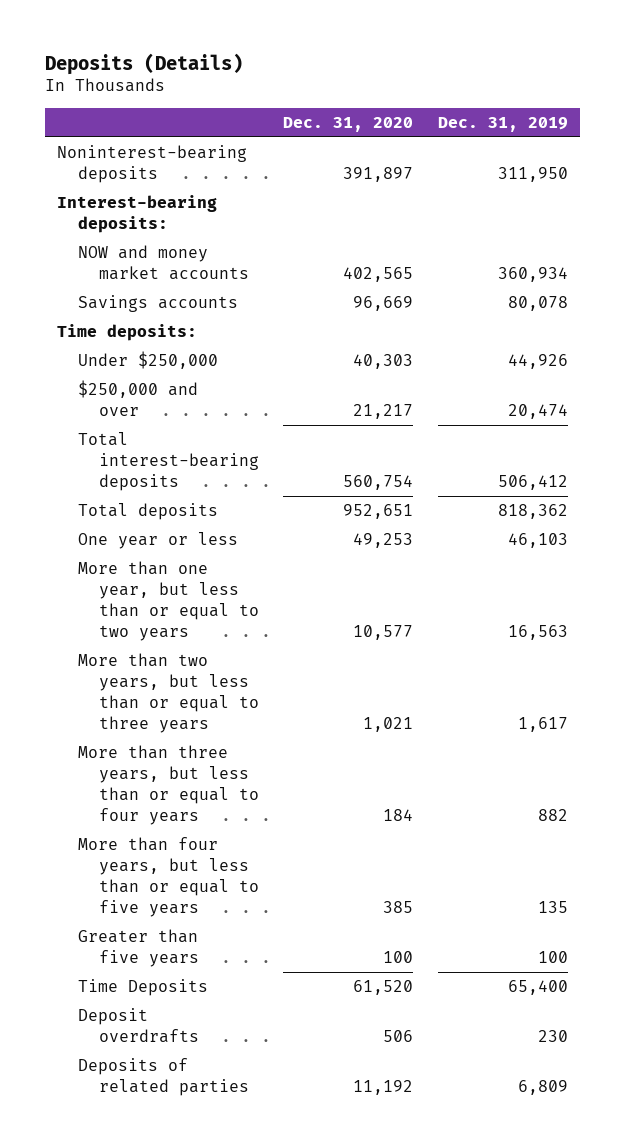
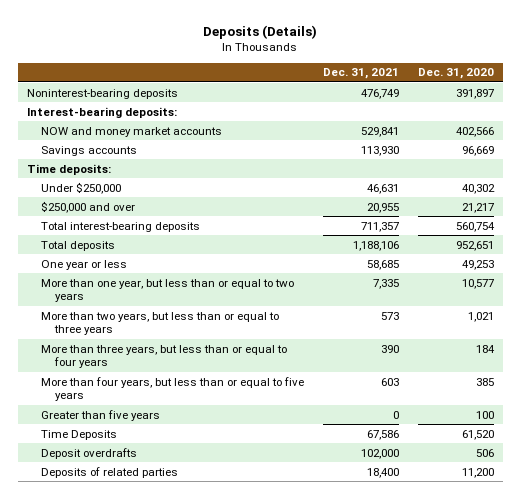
- | Dec. 31, 2020 | Dec. 31, 2019
+ | Dec. 31, 2021 | Dec. 31, 2020
- NOW and money market accounts | 402,565 | 360,934
+ NOW and money market accounts | 529,841 | 402,566
- Under $250,000 | 40,303 | 44,926
+ Under $250,000 | 46,631 | 40,302
- Deposits of related parties | 11,192 | 6,809
+ Deposits of related parties | 18,400 | 11,200

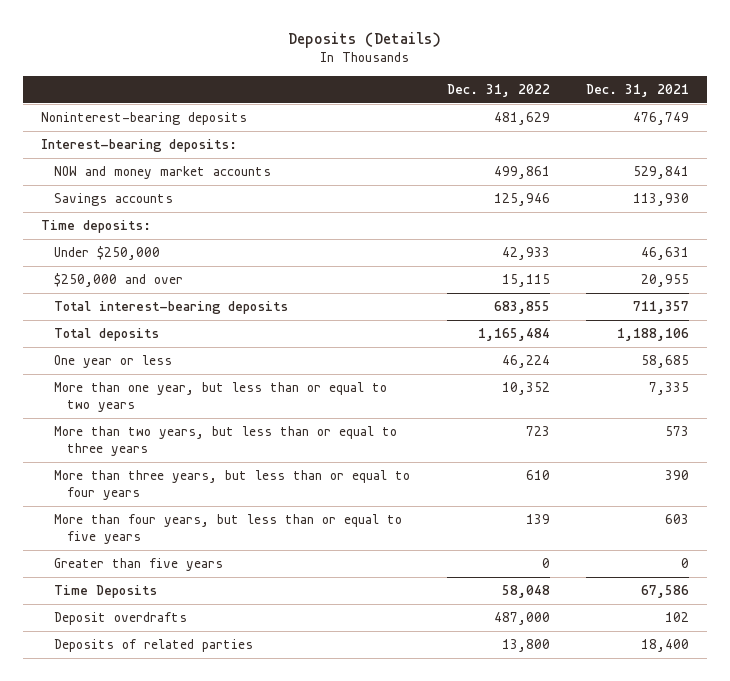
- | Dec. 31, 2021 | Dec. 31, 2020
+ | Dec. 31, 2022 | Dec. 31, 2021
- Deposit overdrafts | 102,000 | 506
+ Deposit overdrafts | 487,000 | 102

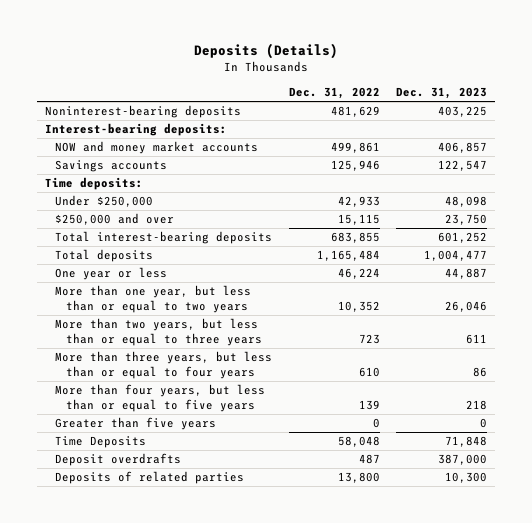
- | Dec. 31, 2022 | Dec. 31, 2021
+ | Dec. 31, 2022 | Dec. 31, 2023
- Deposit overdrafts | 487,000 | 102
+ Deposit overdrafts | 487 | 387,000

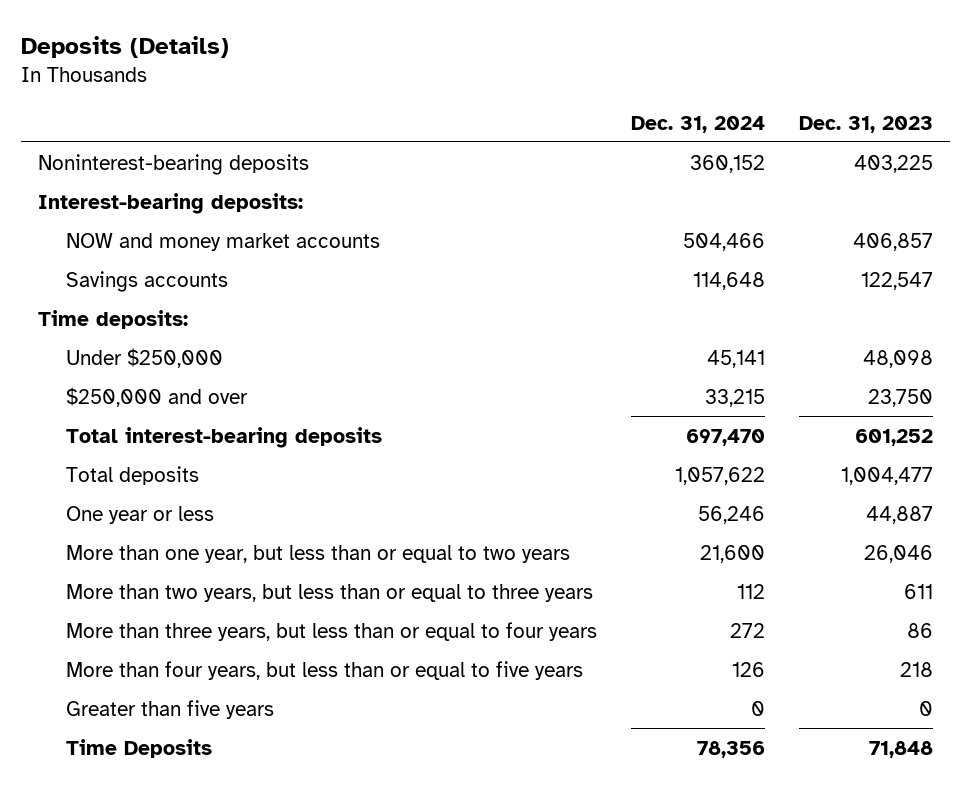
- | Dec. 31, 2022 | Dec. 31, 2023
+ | Dec. 31, 2024 | Dec. 31, 2023
- Deposit overdrafts | 487 | 387,000
- Deposits of related parties | 13,800 | 10,300

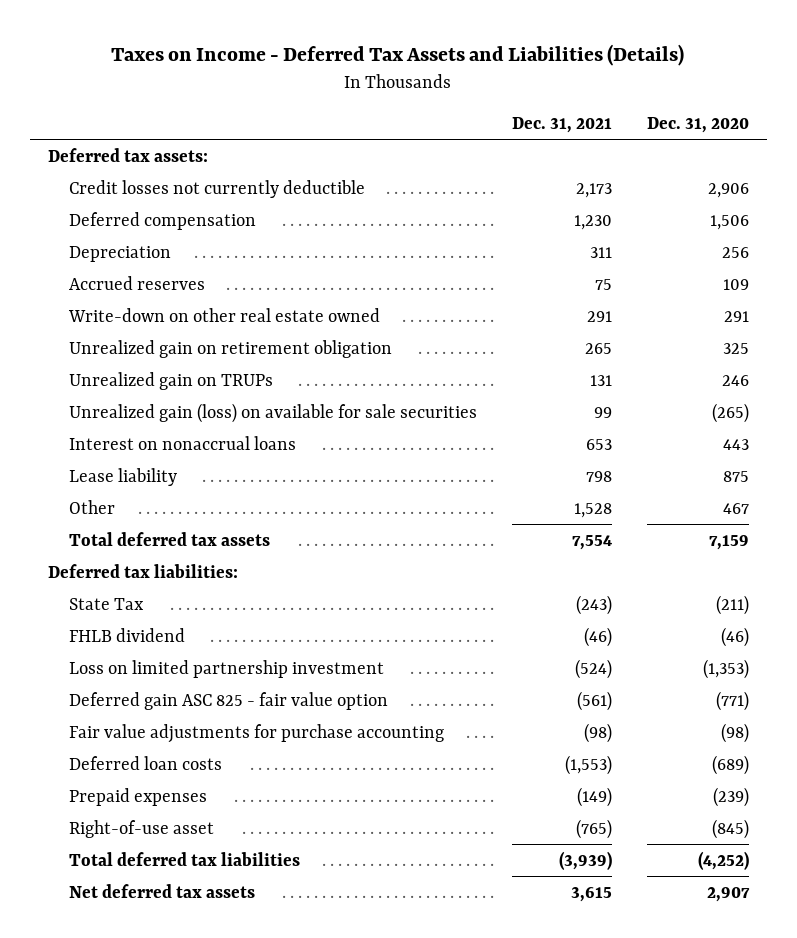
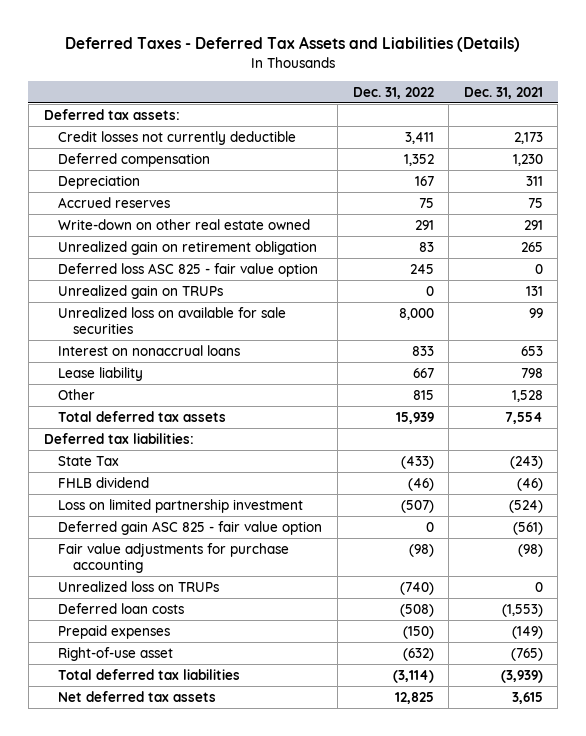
- Taxes on Income - Deferred Tax Assets and Liabilities (Details)
+ Deferred Taxes - Deferred Tax Assets and Liabilities (Details)
- | Dec. 31, 2021 | Dec. 31, 2020
+ | Dec. 31, 2022 | Dec. 31, 2021
+ Deferred loss ASC 825 - fair value option | 245 | 0
- Unrealized gain (loss) on available for sale securities | 99 | (265)
+ Unrealized loss on available for sale securities | 8,000 | 99
+ Unrealized loss on TRUPs | (740) | 0

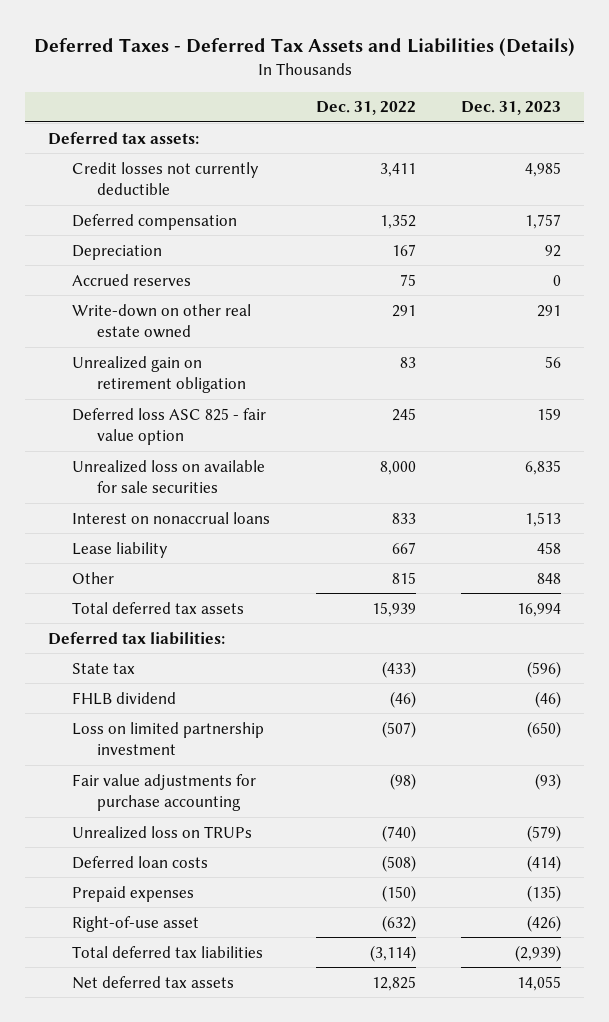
- | Dec. 31, 2022 | Dec. 31, 2021
+ | Dec. 31, 2022 | Dec. 31, 2023
- Unrealized gain on TRUPs | 0 | 131
- State Tax | (433) | (243)
+ State tax | (433) | (596)
- Deferred gain ASC 825 - fair value option | 0 | (561)

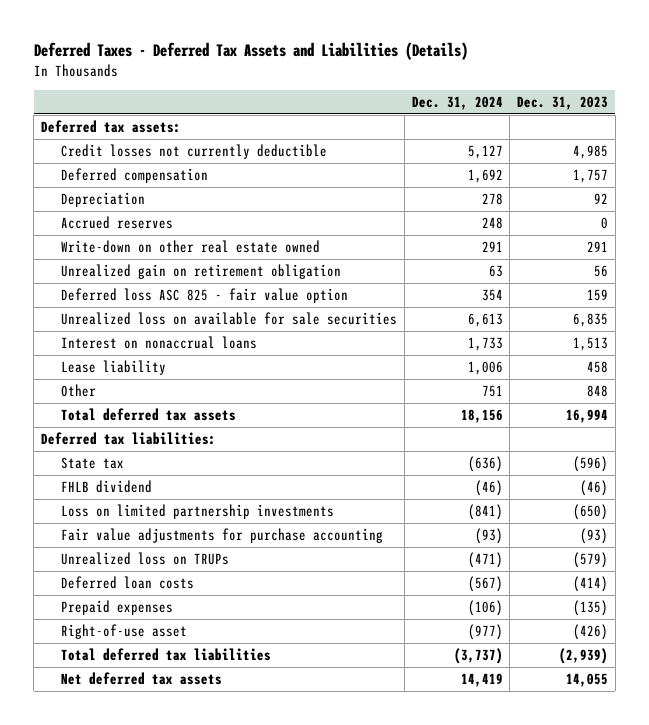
- | Dec. 31, 2022 | Dec. 31, 2023
+ | Dec. 31, 2024 | Dec. 31, 2023
- Loss on limited partnership investment | (507) | (650)
+ Loss on limited partnership investments | (841) | (650)

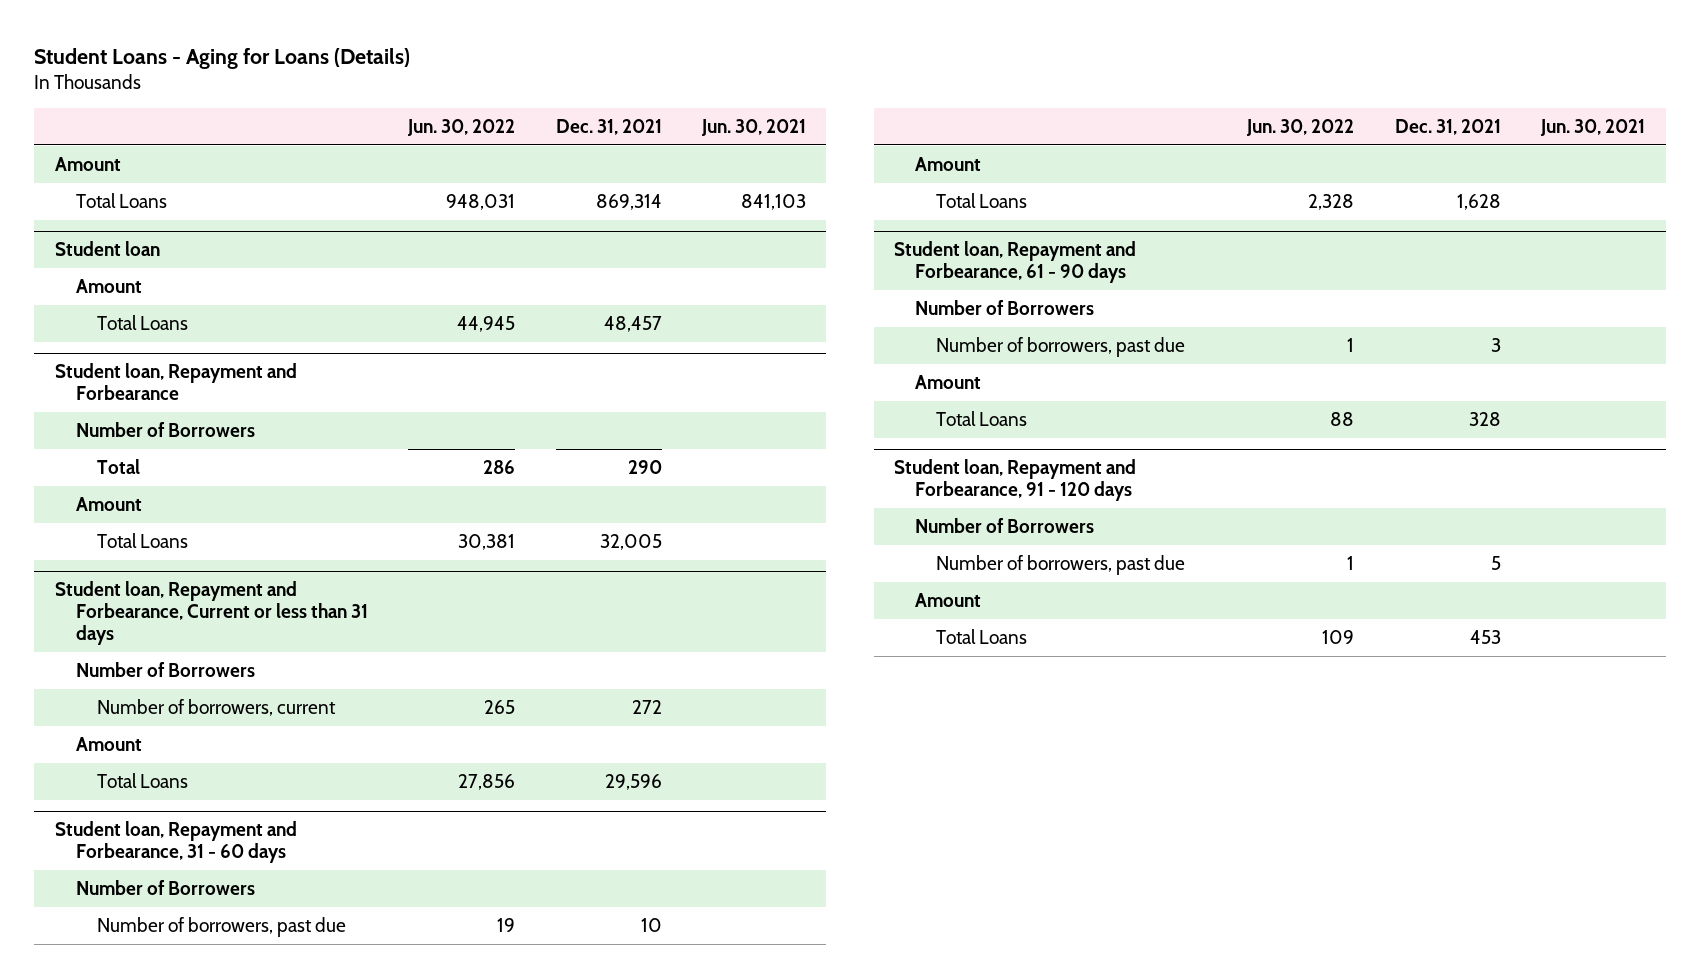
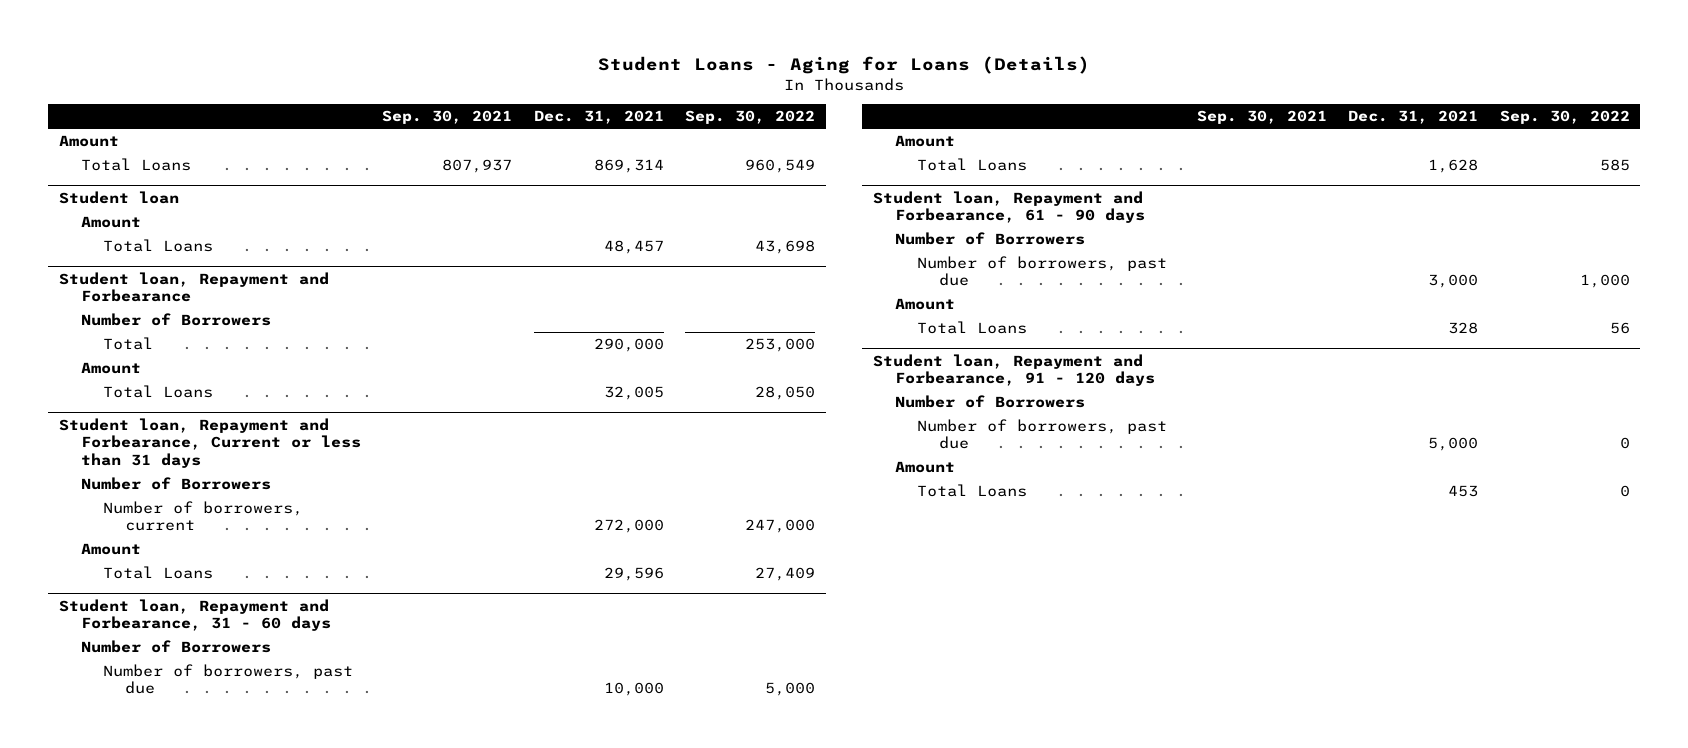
- | Jun. 30, 2022 | Dec. 31, 2021 | Jun. 30, 2021
+ | Sep. 30, 2021 | Dec. 31, 2021 | Sep. 30, 2022
@ Student loan, Repayment and Forbearance
- Total | 286 | 290 |
+ Total | | 290,000 | 253,000
@ Student loan, Repayment and Forbearance, Current or less than 31 days
- Number of borrowers, current | 265 | 272 |
+ Number of borrowers, current | | 272,000 | 247,000
@ Student loan, Repayment and Forbearance, 31 - 60 days
- Number of borrowers, past due | 19 | 10 |
+ Number of borrowers, past due | | 10,000 | 5,000
@ Student loan, Repayment and Forbearance, 61 - 90 days
- Number of borrowers, past due | 1 | 3 |
+ Number of borrowers, past due | | 3,000 | 1,000
@ Student loan, Repayment and Forbearance, 91 - 120 days
- Number of borrowers, past due | 1 | 5 |
+ Number of borrowers, past due | | 5,000 | 0

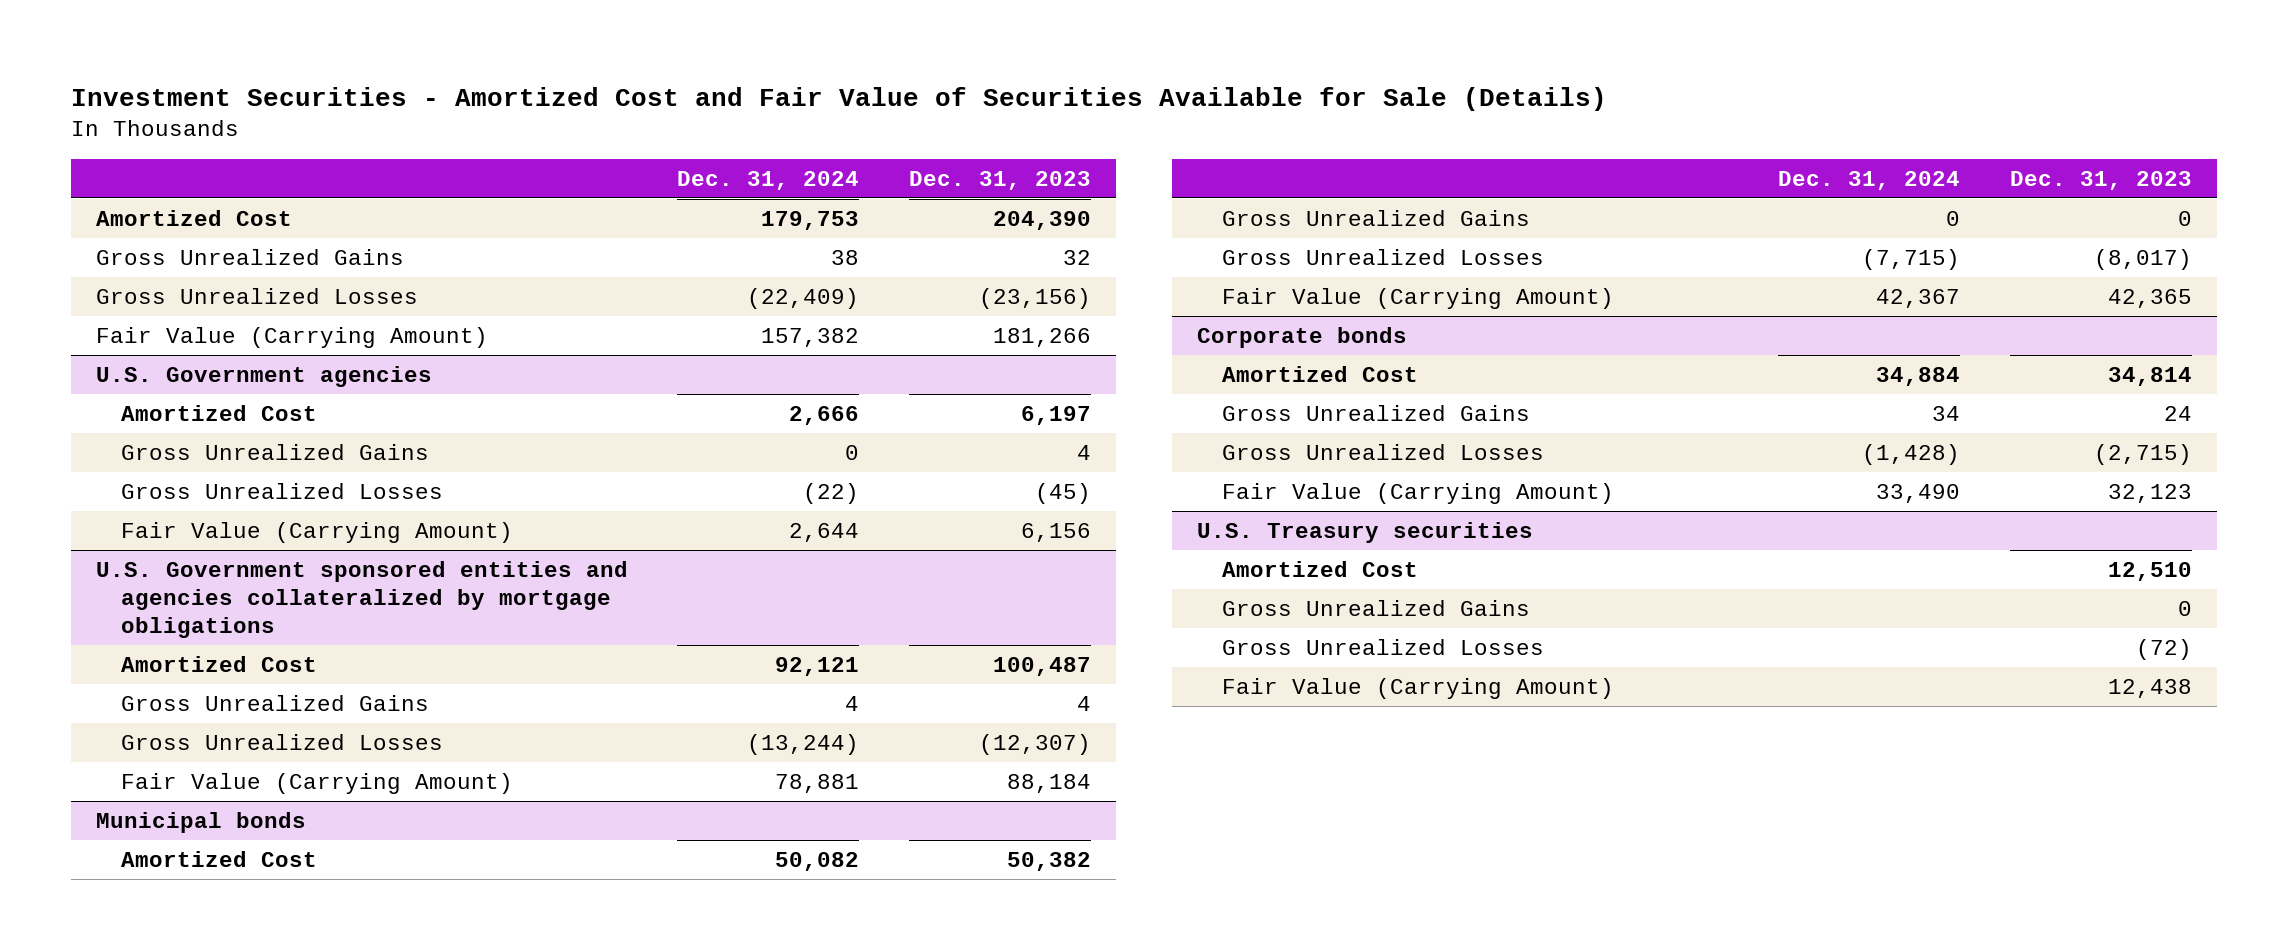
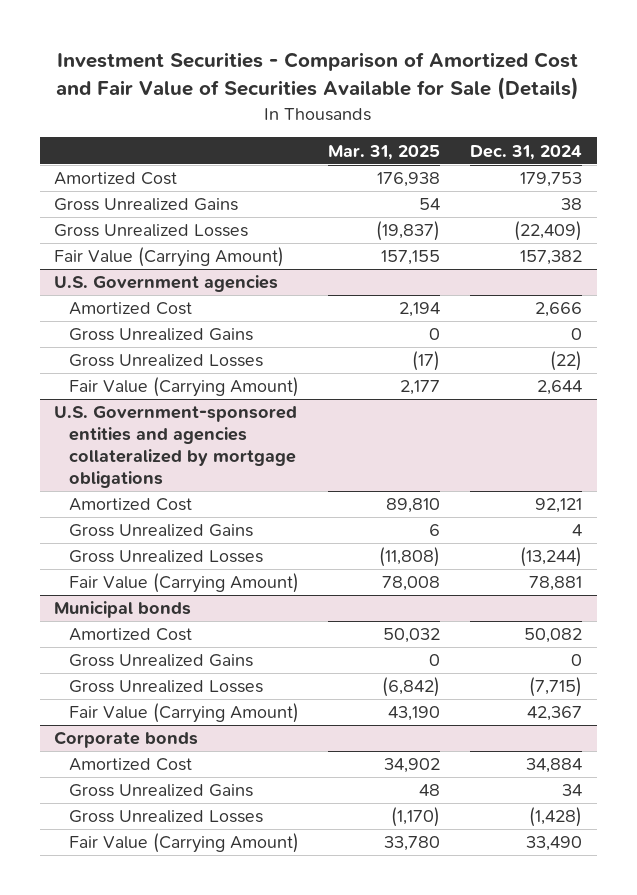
- Investment Securities - Amortized Cost and Fair Value of Securities Available for Sale (Details)
+ Investment Securities - Comparison of Amortized Cost and Fair Value of Securities Available for Sale (Details)
- | Dec. 31, 2024 | Dec. 31, 2023
+ | Mar. 31, 2025 | Dec. 31, 2024
- U.S. Government sponsored entities and agencies collateralized by mortgage obligations
+ U.S. Government-sponsored entities and agencies collateralized by mortgage obligations
- U.S. Treasury securities
- Amortized Cost | | 12,510
- Gross Unrealized Gains | | 0
- Gross Unrealized Losses | | (72)
- Fair Value (Carrying Amount) | | 12,438

